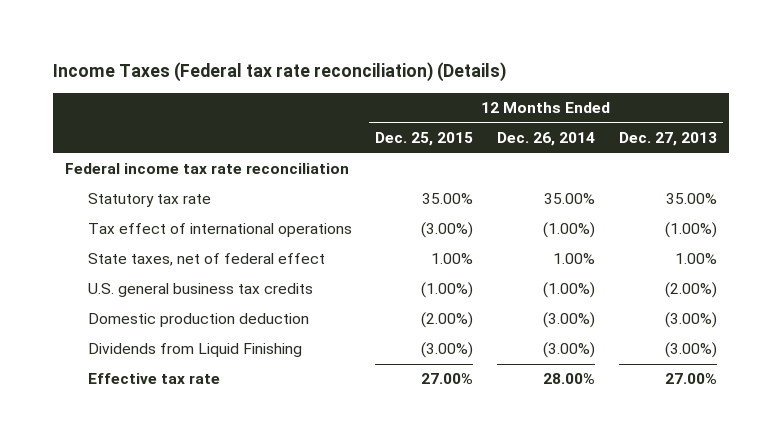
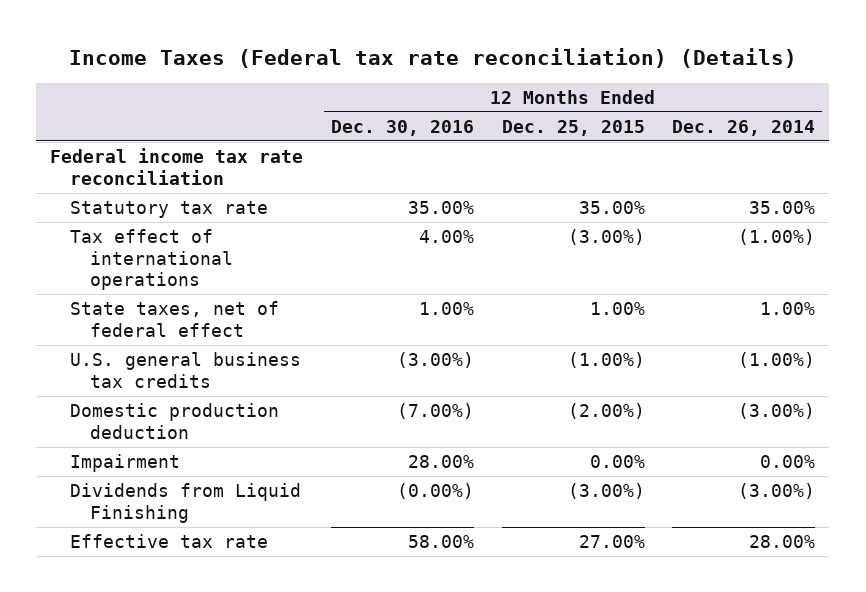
- | 12 Months Ended Dec. 25, 2015 | 12 Months Ended Dec. 26, 2014 | 12 Months Ended Dec. 27, 2013
+ | 12 Months Ended Dec. 30, 2016 | 12 Months Ended Dec. 25, 2015 | 12 Months Ended Dec. 26, 2014
+ Impairment | 28.00% | 0.00% | 0.00%

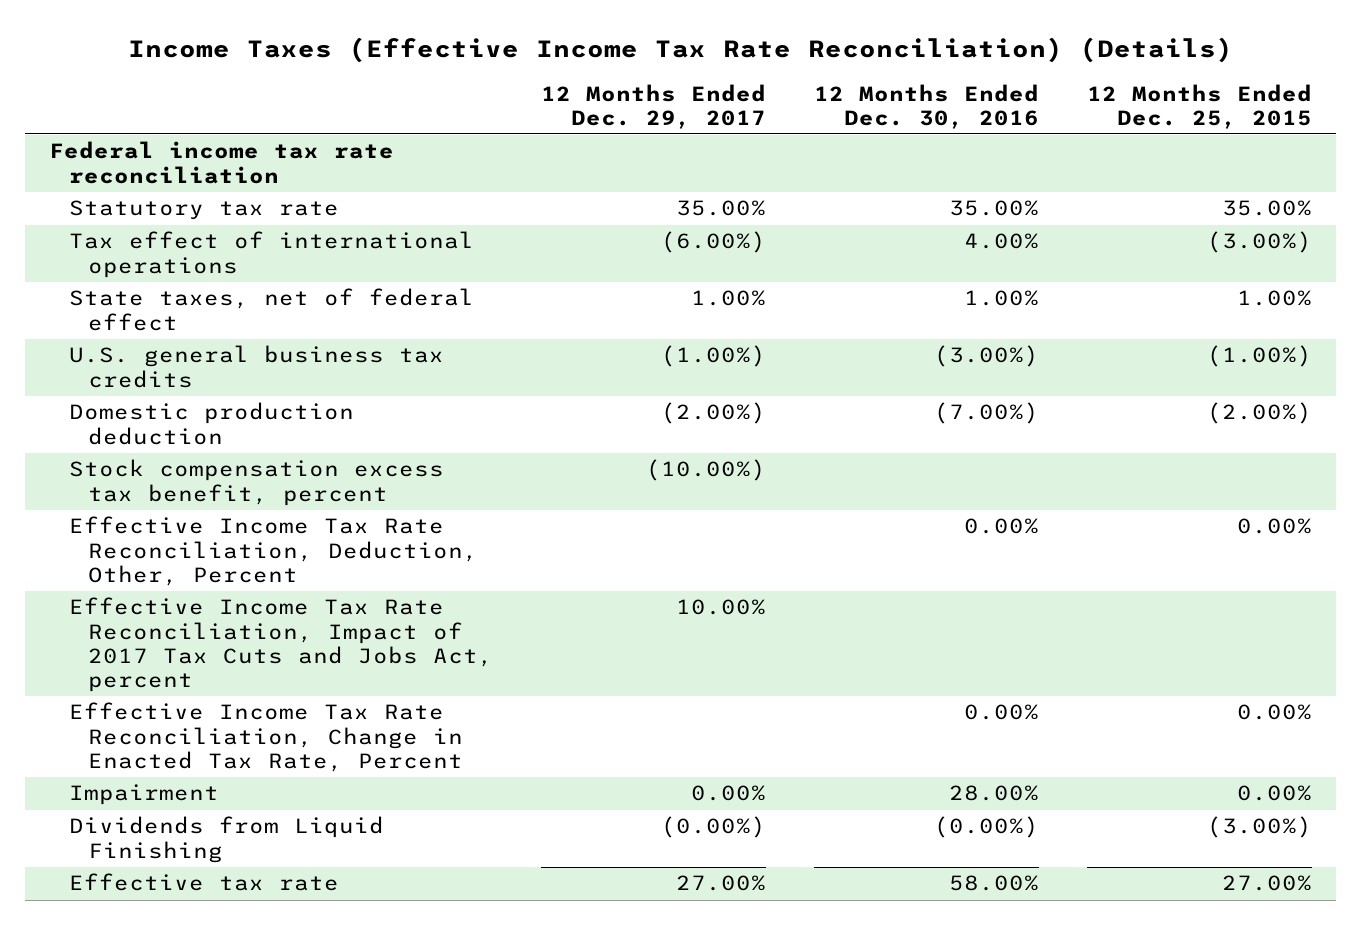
- Income Taxes (Federal tax rate reconciliation) (Details)
+ Income Taxes (Effective Income Tax Rate Reconciliation) (Details)
- | 12 Months Ended Dec. 30, 2016 | 12 Months Ended Dec. 25, 2015 | 12 Months Ended Dec. 26, 2014
+ | 12 Months Ended Dec. 29, 2017 | 12 Months Ended Dec. 30, 2016 | 12 Months Ended Dec. 25, 2015
+ Stock compensation excess tax benefit, percent | (10.00%) | |
+ Effective Income Tax Rate Reconciliation, Deduction, Other, Percent | | 0.00% | 0.00%
+ Effective Income Tax Rate Reconciliation, Impact of 2017 Tax Cuts and Jobs Act, percent | 10.00% | |
+ Effective Income Tax Rate Reconciliation, Change in Enacted Tax Rate, Percent | | 0.00% | 0.00%

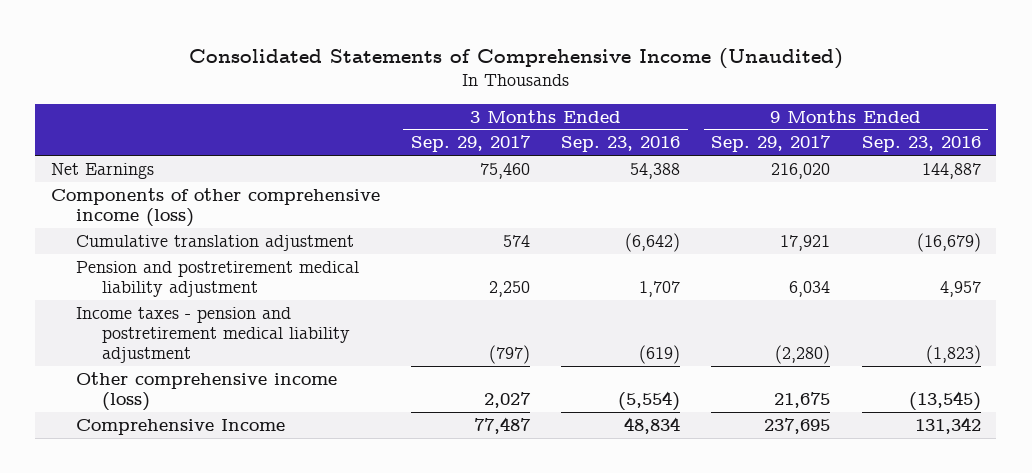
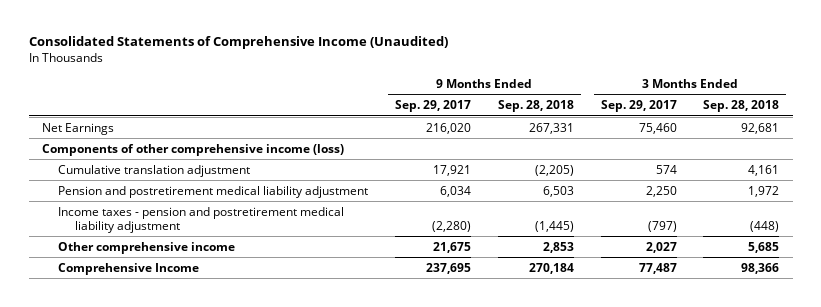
- | 3 Months Ended Sep. 29, 2017 | 3 Months Ended Sep. 23, 2016 | 9 Months Ended Sep. 29, 2017 | 9 Months Ended Sep. 23, 2016
+ | 9 Months Ended Sep. 29, 2017 | 9 Months Ended Sep. 28, 2018 | 3 Months Ended Sep. 29, 2017 | 3 Months Ended Sep. 28, 2018
- Other comprehensive income (loss) | 2,027 | (5,554) | 21,675 | (13,545)
+ Other comprehensive income | 21,675 | 2,853 | 2,027 | 5,685

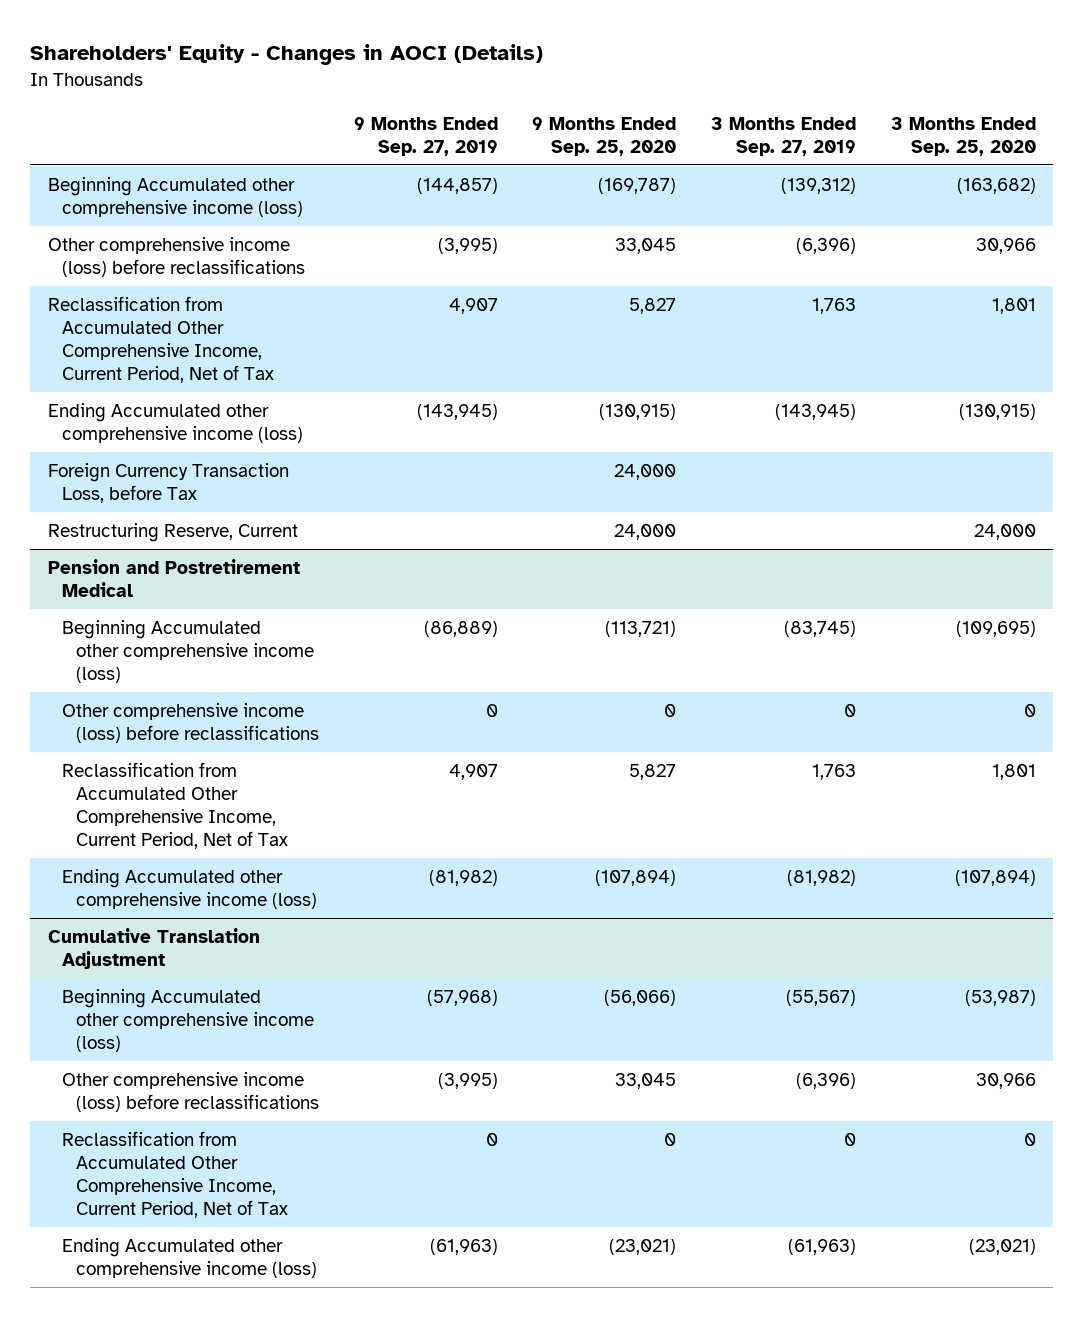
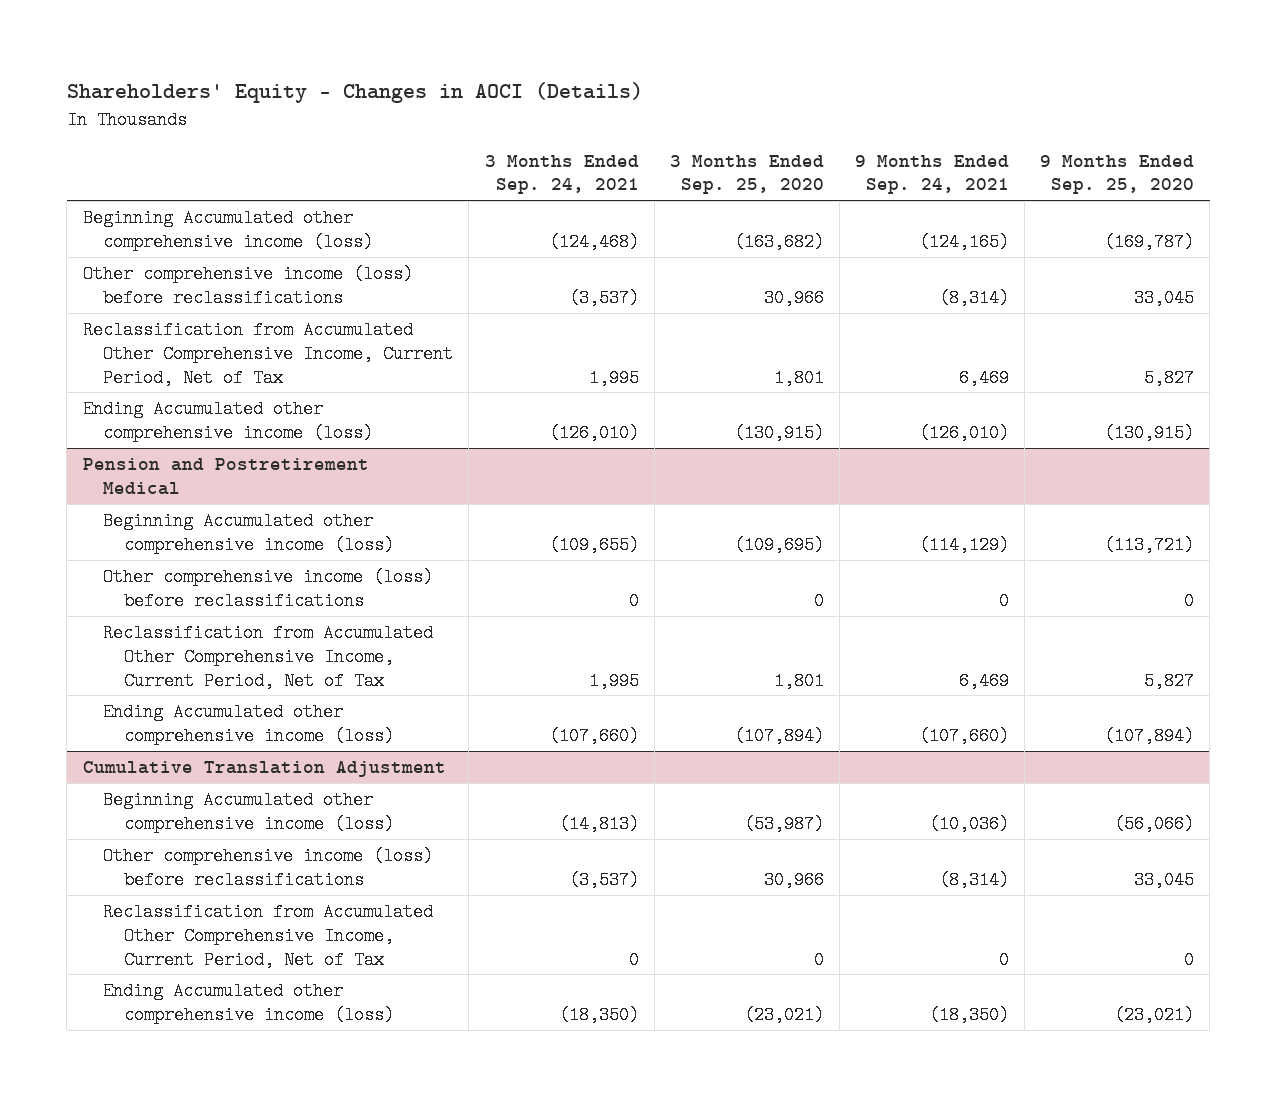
- | 9 Months Ended Sep. 27, 2019 | 9 Months Ended Sep. 25, 2020 | 3 Months Ended Sep. 27, 2019 | 3 Months Ended Sep. 25, 2020
+ | 3 Months Ended Sep. 24, 2021 | 3 Months Ended Sep. 25, 2020 | 9 Months Ended Sep. 24, 2021 | 9 Months Ended Sep. 25, 2020
- Foreign Currency Transaction Loss, before Tax | | 24,000 | |
- Restructuring Reserve, Current | | 24,000 | | 24,000

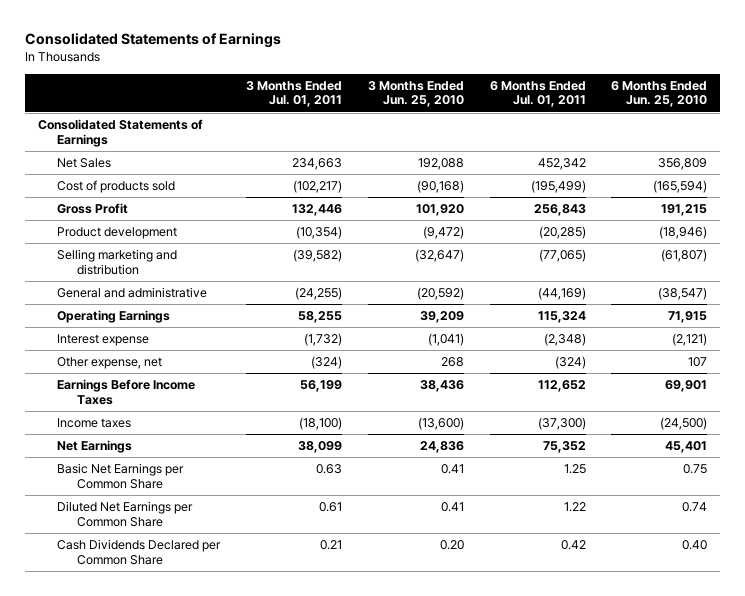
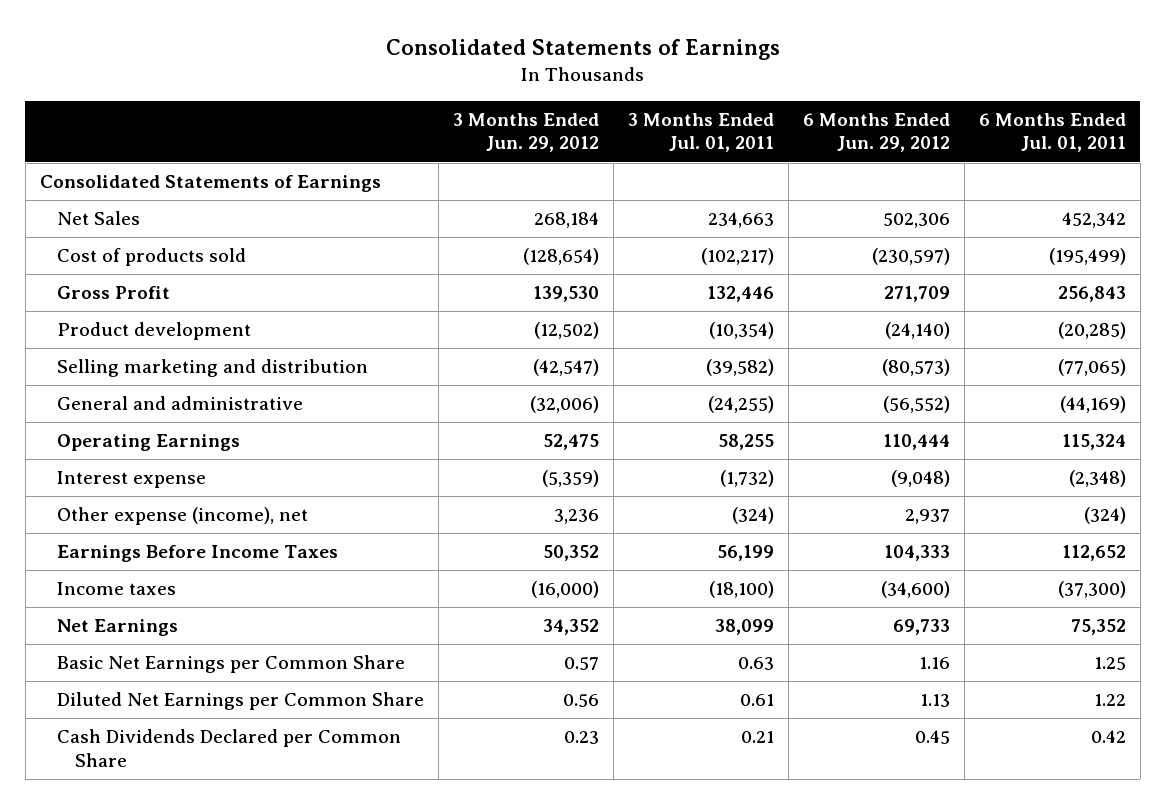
- | 3 Months Ended Jul. 01, 2011 | 3 Months Ended Jun. 25, 2010 | 6 Months Ended Jul. 01, 2011 | 6 Months Ended Jun. 25, 2010
+ | 3 Months Ended Jun. 29, 2012 | 3 Months Ended Jul. 01, 2011 | 6 Months Ended Jun. 29, 2012 | 6 Months Ended Jul. 01, 2011
- Other expense, net | (324) | 268 | (324) | 107
+ Other expense (income), net | 3,236 | (324) | 2,937 | (324)

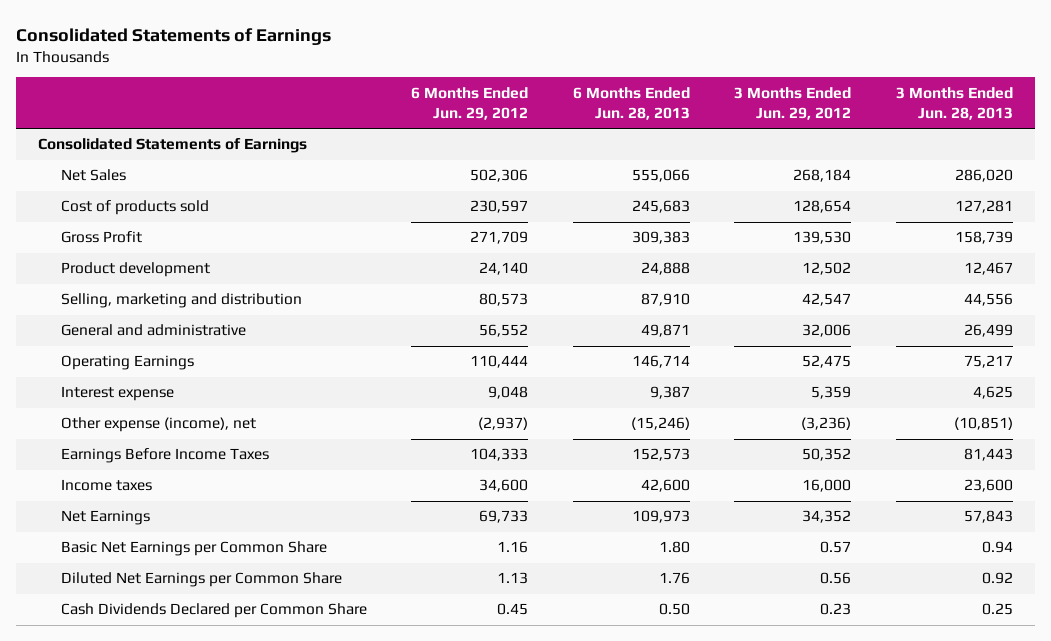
- | 3 Months Ended Jun. 29, 2012 | 3 Months Ended Jul. 01, 2011 | 6 Months Ended Jun. 29, 2012 | 6 Months Ended Jul. 01, 2011
+ | 6 Months Ended Jun. 29, 2012 | 6 Months Ended Jun. 28, 2013 | 3 Months Ended Jun. 29, 2012 | 3 Months Ended Jun. 28, 2013
- Cost of products sold | (128,654) | (102,217) | (230,597) | (195,499)
+ Cost of products sold | 230,597 | 245,683 | 128,654 | 127,281
- Product development | (12,502) | (10,354) | (24,140) | (20,285)
- Selling marketing and distribution | (42,547) | (39,582) | (80,573) | (77,065)
- General and administrative | (32,006) | (24,255) | (56,552) | (44,169)
+ Product development | 24,140 | 24,888 | 12,502 | 12,467
+ Selling, marketing and distribution | 80,573 | 87,910 | 42,547 | 44,556
+ General and administrative | 56,552 | 49,871 | 32,006 | 26,499
- Interest expense | (5,359) | (1,732) | (9,048) | (2,348)
- Other expense (income), net | 3,236 | (324) | 2,937 | (324)
+ Interest expense | 9,048 | 9,387 | 5,359 | 4,625
+ Other expense (income), net | (2,937) | (15,246) | (3,236) | (10,851)
- Income taxes | (16,000) | (18,100) | (34,600) | (37,300)
+ Income taxes | 34,600 | 42,600 | 16,000 | 23,600

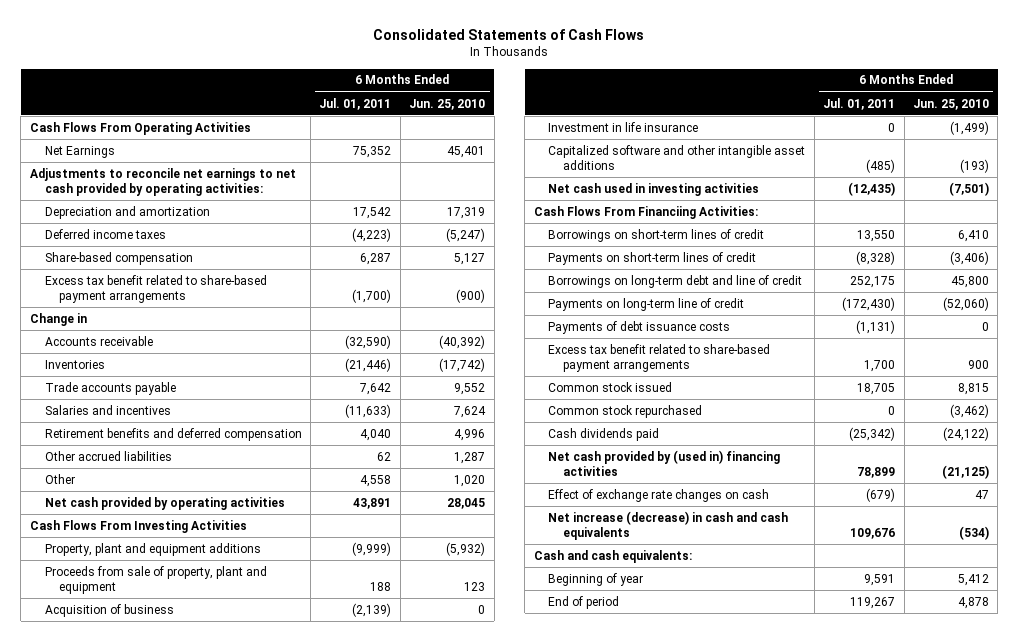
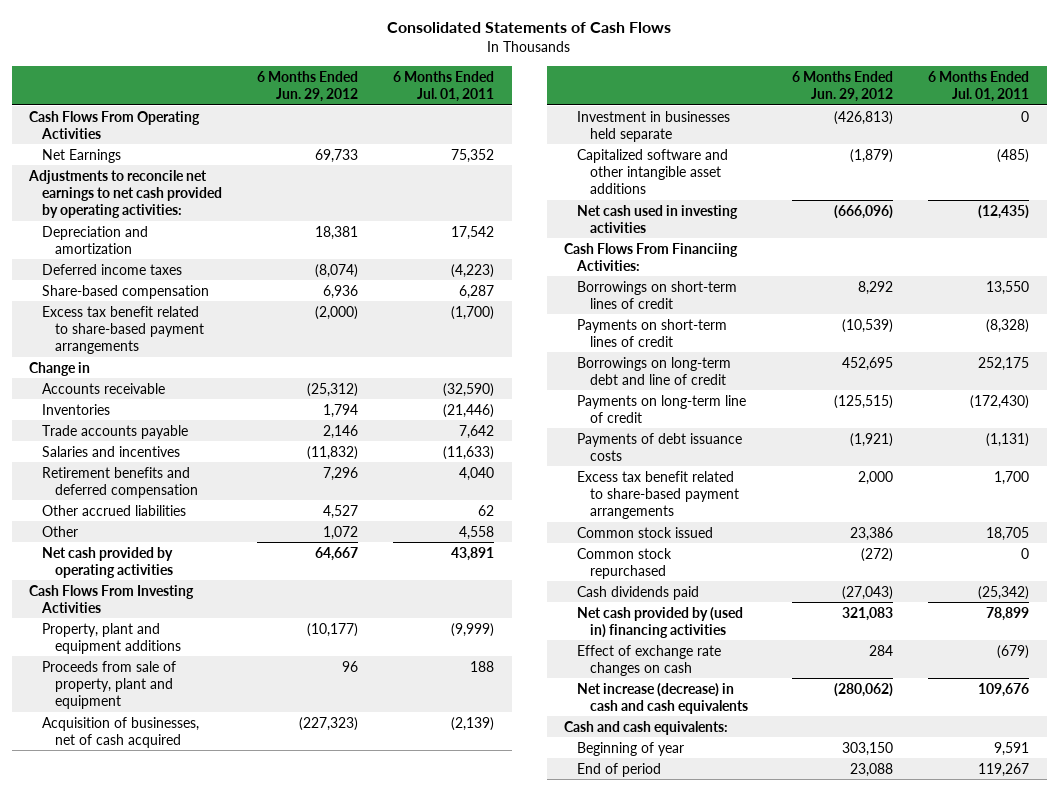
- | 6 Months Ended Jul. 01, 2011 | 6 Months Ended Jun. 25, 2010
+ | 6 Months Ended Jun. 29, 2012 | 6 Months Ended Jul. 01, 2011
- Acquisition of business | (2,139) | 0
- Investment in life insurance | 0 | (1,499)
+ Acquisition of businesses, net of cash acquired | (227,323) | (2,139)
+ Investment in businesses held separate | (426,813) | 0

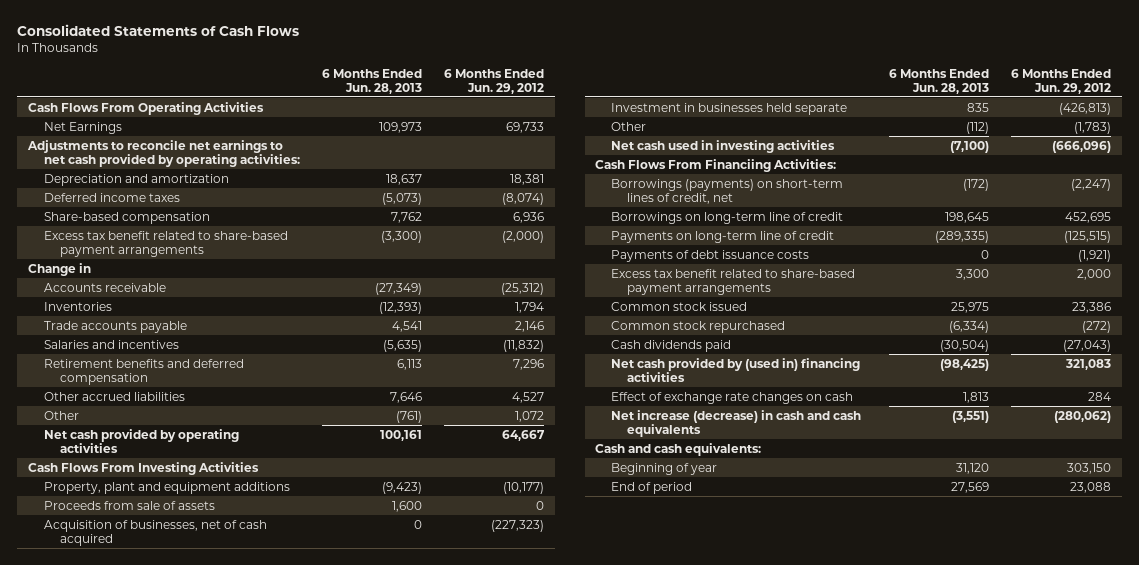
- | 6 Months Ended Jun. 29, 2012 | 6 Months Ended Jul. 01, 2011
+ | 6 Months Ended Jun. 28, 2013 | 6 Months Ended Jun. 29, 2012
- Proceeds from sale of property, plant and equipment | 96 | 188
+ Proceeds from sale of assets | 1,600 | 0
- Capitalized software and other intangible asset additions | (1,879) | (485)
+ Other | (112) | (1,783)
- Borrowings on short-term lines of credit | 8,292 | 13,550
- Payments on short-term lines of credit | (10,539) | (8,328)
- Borrowings on long-term debt and line of credit | 452,695 | 252,175
+ Borrowings (payments) on short-term lines of credit, net | (172) | (2,247)
+ Borrowings on long-term line of credit | 198,645 | 452,695

